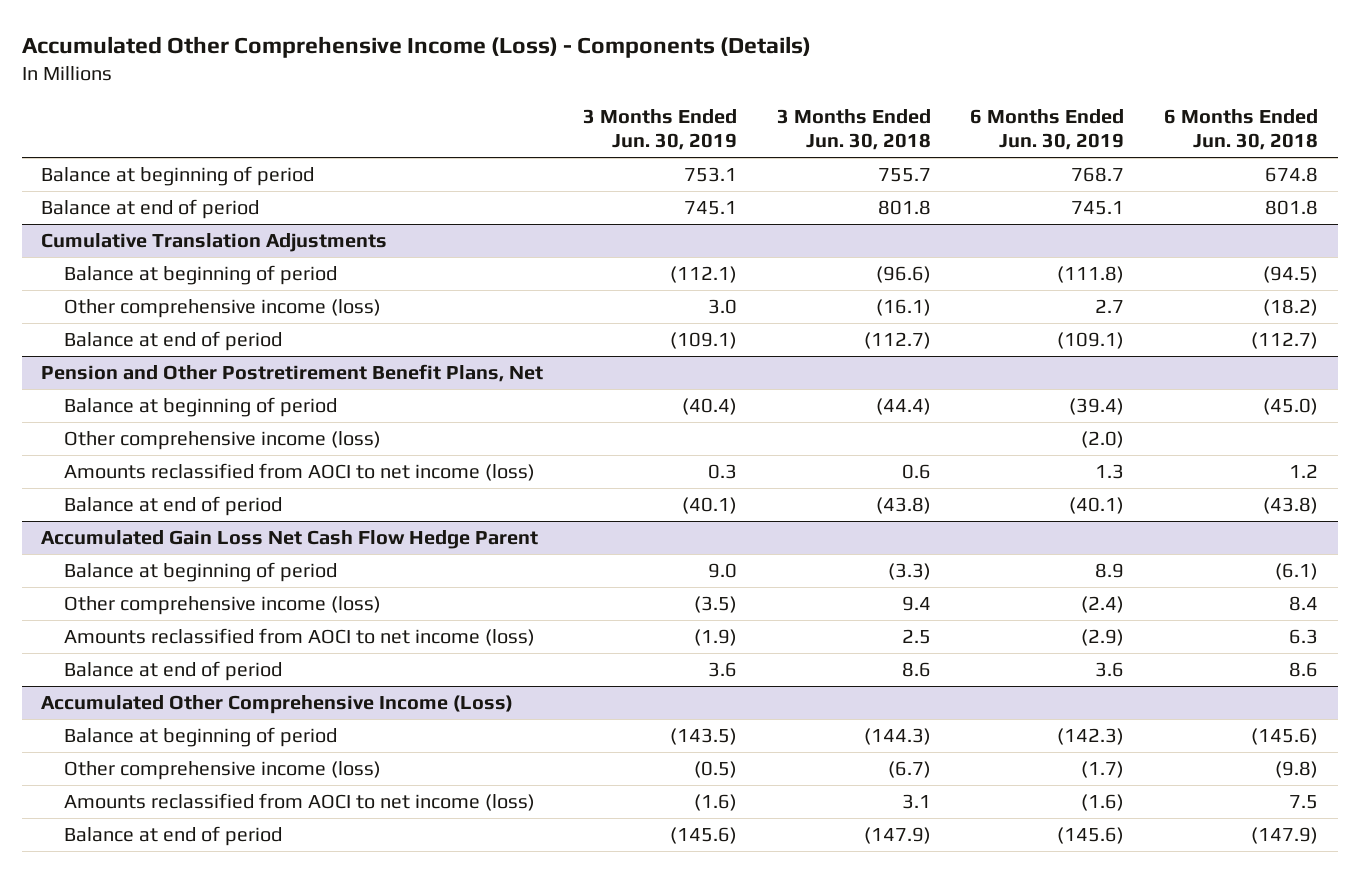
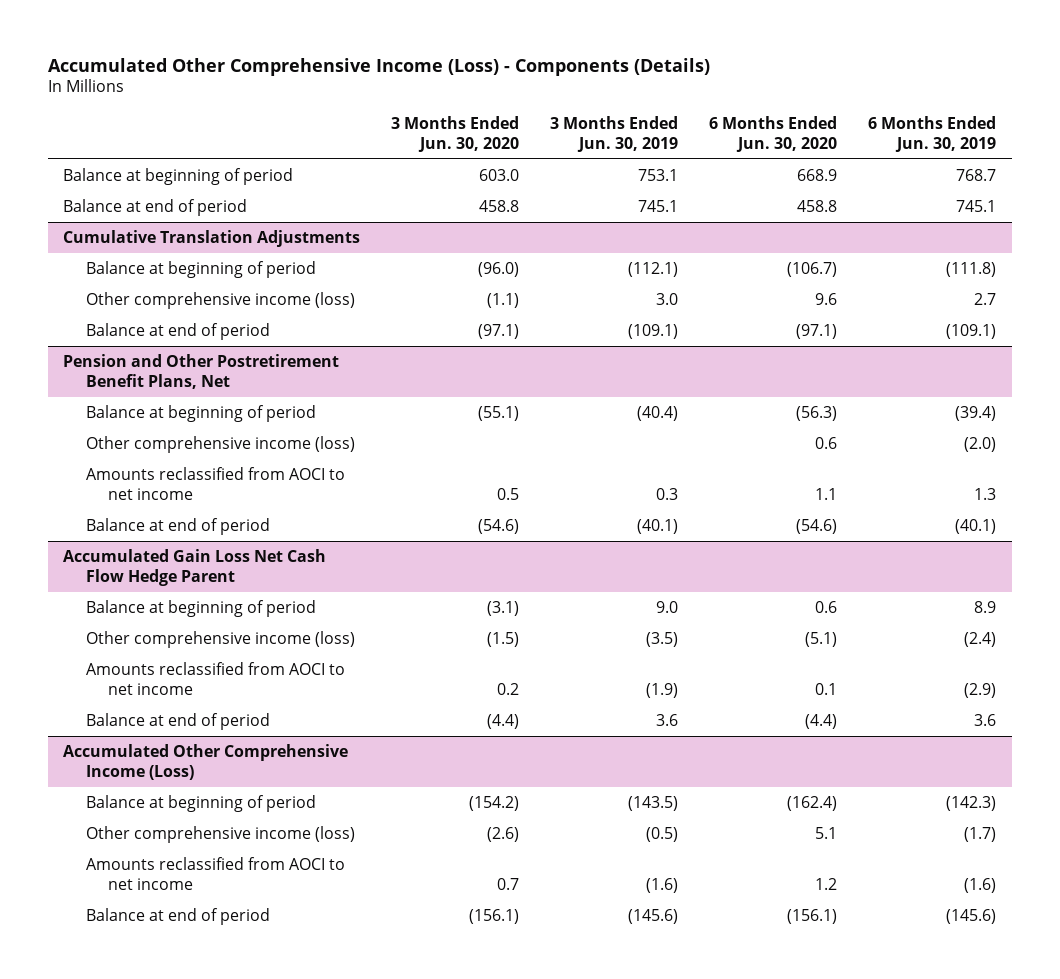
- | 3 Months Ended Jun. 30, 2019 | 3 Months Ended Jun. 30, 2018 | 6 Months Ended Jun. 30, 2019 | 6 Months Ended Jun. 30, 2018
+ | 3 Months Ended Jun. 30, 2020 | 3 Months Ended Jun. 30, 2019 | 6 Months Ended Jun. 30, 2020 | 6 Months Ended Jun. 30, 2019
@ Pension and Other Postretirement Benefit Plans, Net
- Amounts reclassified from AOCI to net income (loss) | 0.3 | 0.6 | 1.3 | 1.2
+ Amounts reclassified from AOCI to net income | 0.5 | 0.3 | 1.1 | 1.3
@ Accumulated Gain Loss Net Cash Flow Hedge Parent
- Amounts reclassified from AOCI to net income (loss) | (1.9) | 2.5 | (2.9) | 6.3
+ Amounts reclassified from AOCI to net income | 0.2 | (1.9) | 0.1 | (2.9)
@ Accumulated Other Comprehensive Income (Loss)
- Amounts reclassified from AOCI to net income (loss) | (1.6) | 3.1 | (1.6) | 7.5
+ Amounts reclassified from AOCI to net income | 0.7 | (1.6) | 1.2 | (1.6)

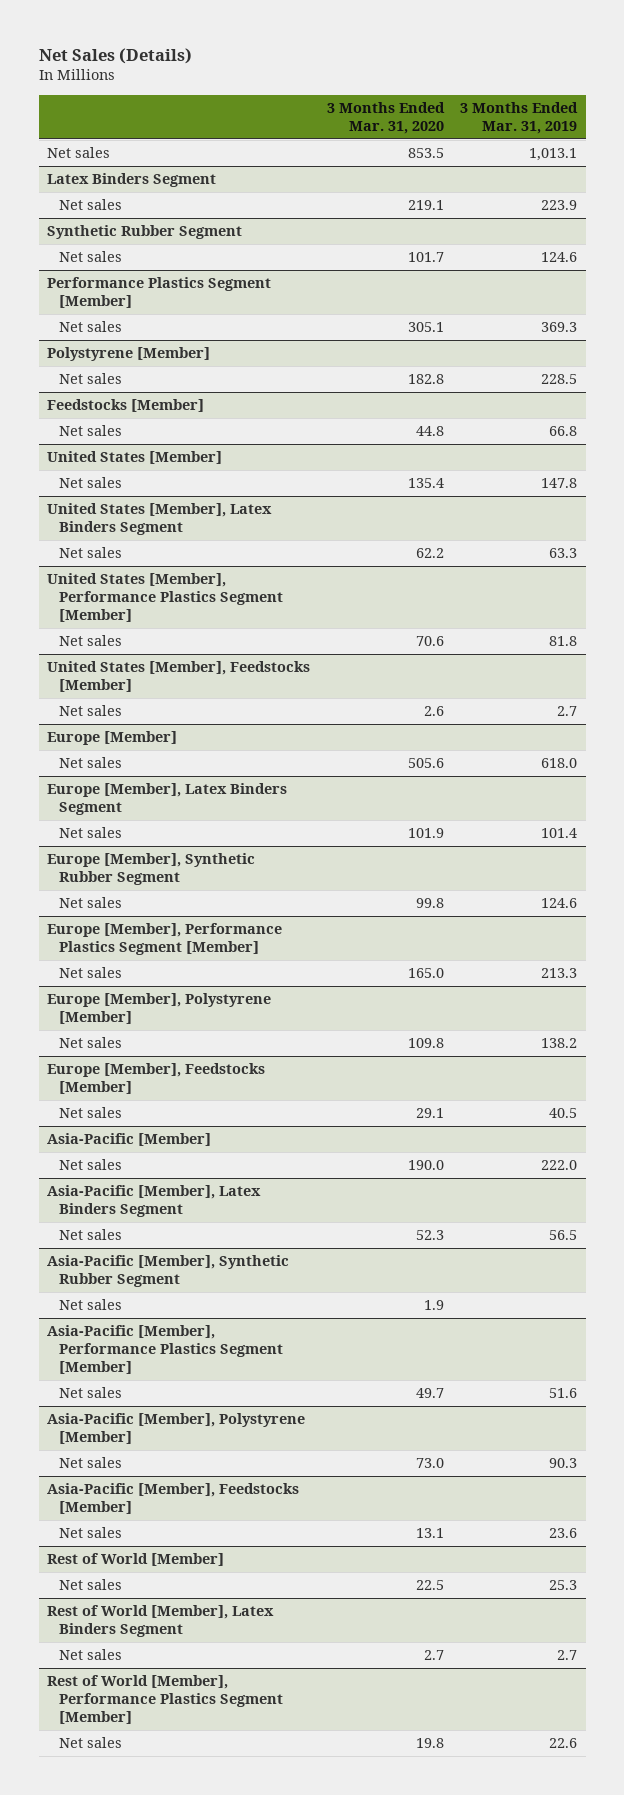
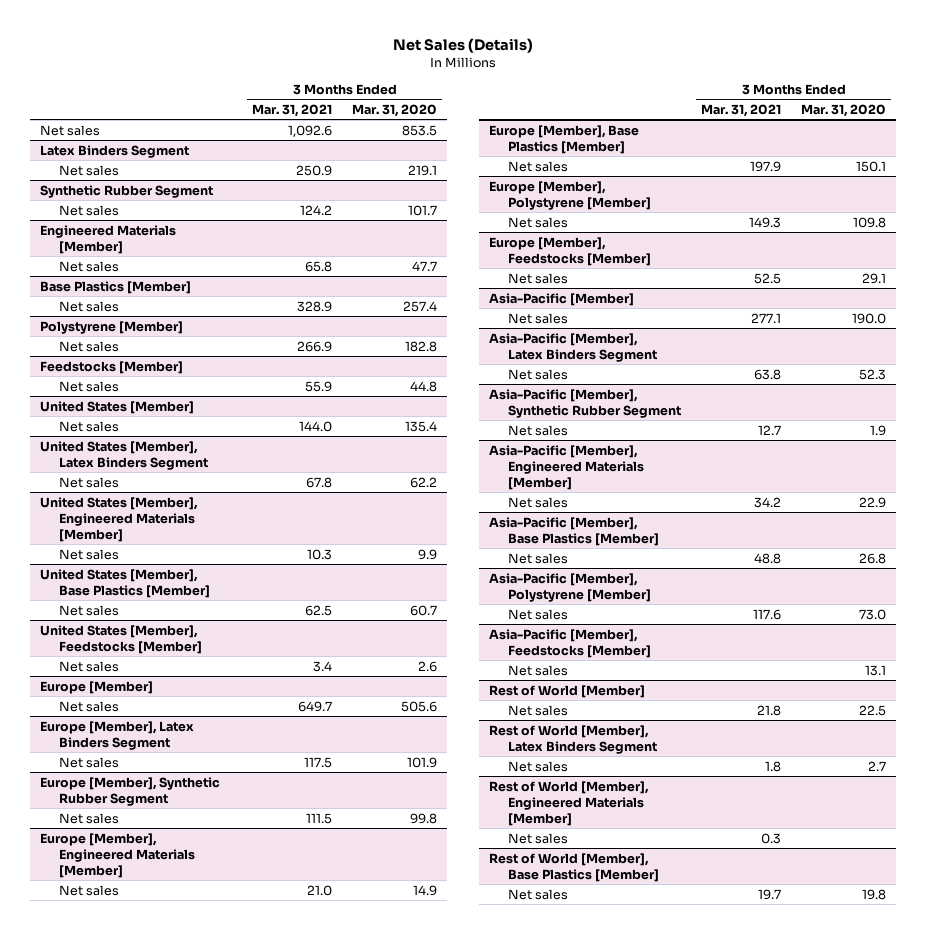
- | 3 Months Ended Mar. 31, 2020 | 3 Months Ended Mar. 31, 2019
+ | 3 Months Ended Mar. 31, 2021 | 3 Months Ended Mar. 31, 2020
- Performance Plastics Segment [Member]
- Net sales | 305.1 | 369.3
+ Engineered Materials [Member]
+ Net sales | 65.8 | 47.7
+ Base Plastics [Member]
+ Net sales | 328.9 | 257.4
- United States [Member], Performance Plastics Segment [Member]
- Net sales | 70.6 | 81.8
+ United States [Member], Engineered Materials [Member]
+ Net sales | 10.3 | 9.9
+ United States [Member], Base Plastics [Member]
+ Net sales | 62.5 | 60.7
- Europe [Member], Performance Plastics Segment [Member]
- Net sales | 165.0 | 213.3
+ Europe [Member], Engineered Materials [Member]
+ Net sales | 21.0 | 14.9
+ Europe [Member], Base Plastics [Member]
+ Net sales | 197.9 | 150.1
- Asia-Pacific [Member], Performance Plastics Segment [Member]
- Net sales | 49.7 | 51.6
+ Asia-Pacific [Member], Engineered Materials [Member]
+ Net sales | 34.2 | 22.9
+ Asia-Pacific [Member], Base Plastics [Member]
+ Net sales | 48.8 | 26.8
- Rest of World [Member], Performance Plastics Segment [Member]
+ Rest of World [Member], Engineered Materials [Member]
+ Net sales | 0.3 |
+ Rest of World [Member], Base Plastics [Member]

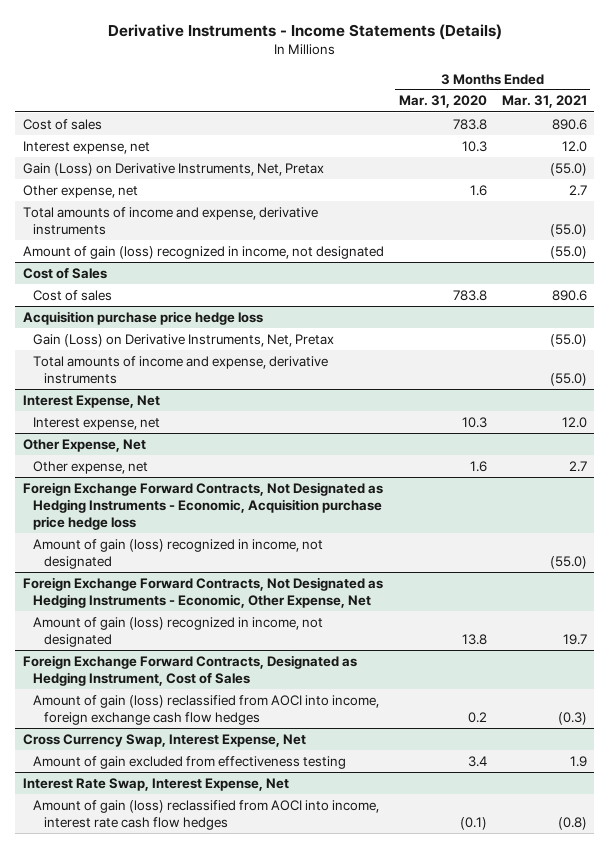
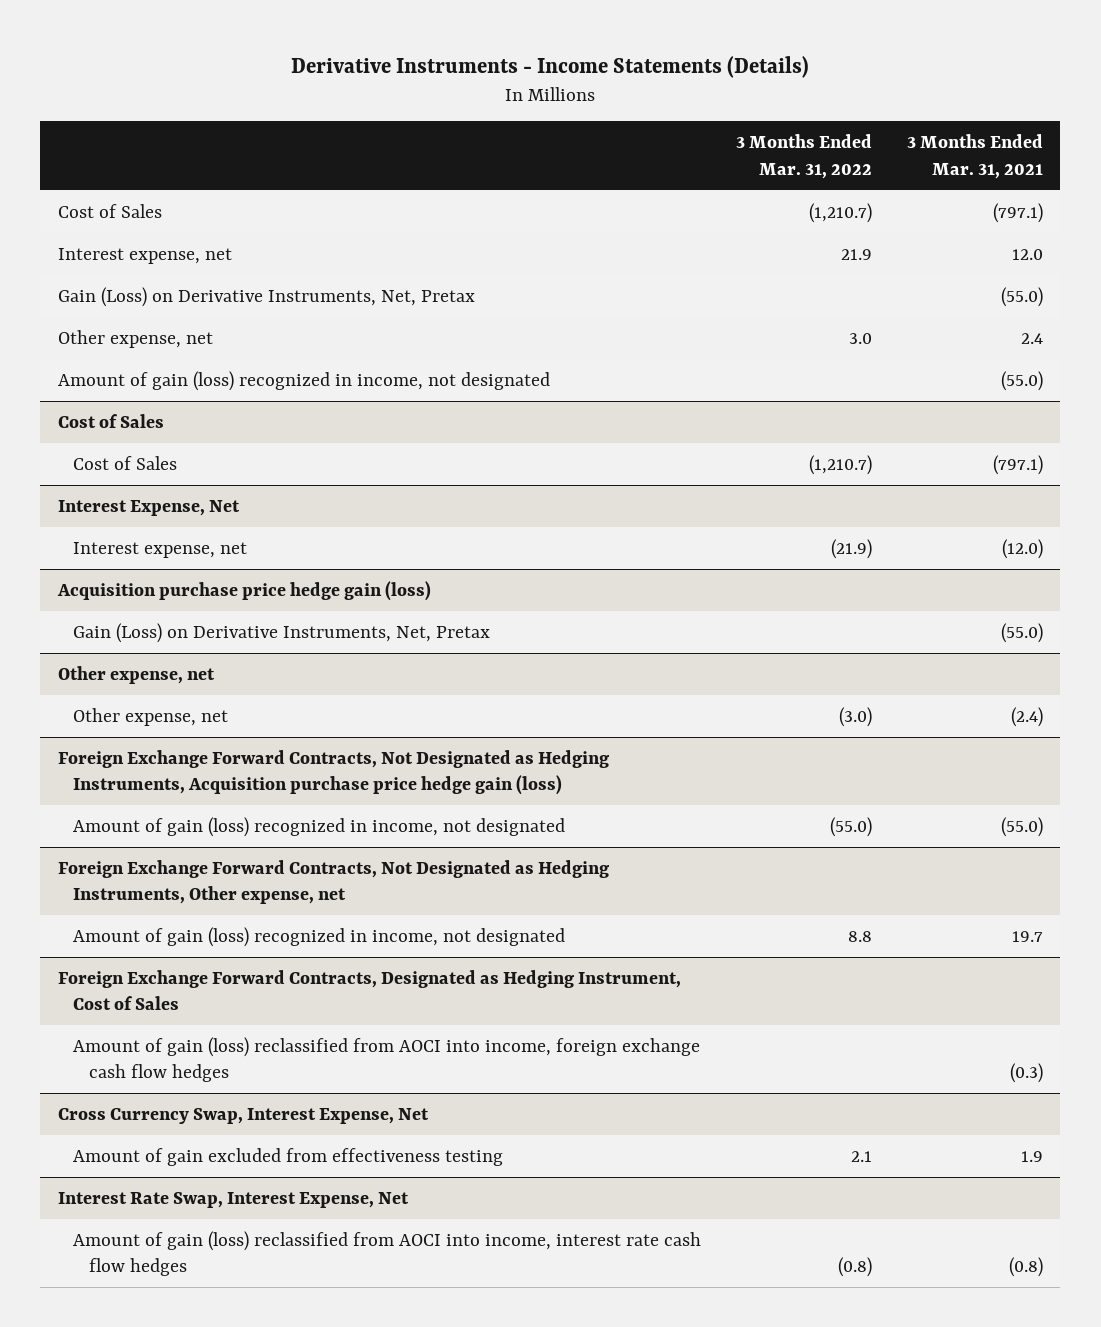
- | 3 Months Ended Mar. 31, 2020 | 3 Months Ended Mar. 31, 2021
+ | 3 Months Ended Mar. 31, 2022 | 3 Months Ended Mar. 31, 2021
- Cost of sales | 783.8 | 890.6
+ Cost of Sales | (1,210.7) | (797.1)
- Other expense, net | 1.6 | 2.7
- Total amounts of income and expense, derivative instruments | | (55.0)
+ Other expense, net | 3.0 | 2.4
@ Cost of Sales
- Cost of sales | 783.8 | 890.6
- Acquisition purchase price hedge loss
- Gain (Loss) on Derivative Instruments, Net, Pretax | | (55.0)
- Total amounts of income and expense, derivative instruments | | (55.0)
@ Cost of Sales
+ Cost of Sales | (1,210.7) | (797.1)
@ Interest Expense, Net
- Interest expense, net | 10.3 | 12.0
- Other Expense, Net
- Other expense, net | 1.6 | 2.7
- Foreign Exchange Forward Contracts, Not Designated as Hedging Instruments - Economic, Acquisition purchase price hedge loss
@ Interest Expense, Net
+ Interest expense, net | (21.9) | (12.0)
+ Acquisition purchase price hedge gain (loss)
+ Gain (Loss) on Derivative Instruments, Net, Pretax | | (55.0)
+ Other expense, net
+ Other expense, net | (3.0) | (2.4)
+ Foreign Exchange Forward Contracts, Not Designated as Hedging Instruments, Acquisition purchase price hedge gain (loss)
- Foreign Exchange Forward Contracts, Not Designated as Hedging Instruments - Economic, Other Expense, Net
+ Foreign Exchange Forward Contracts, Not Designated as Hedging Instruments, Other expense, net

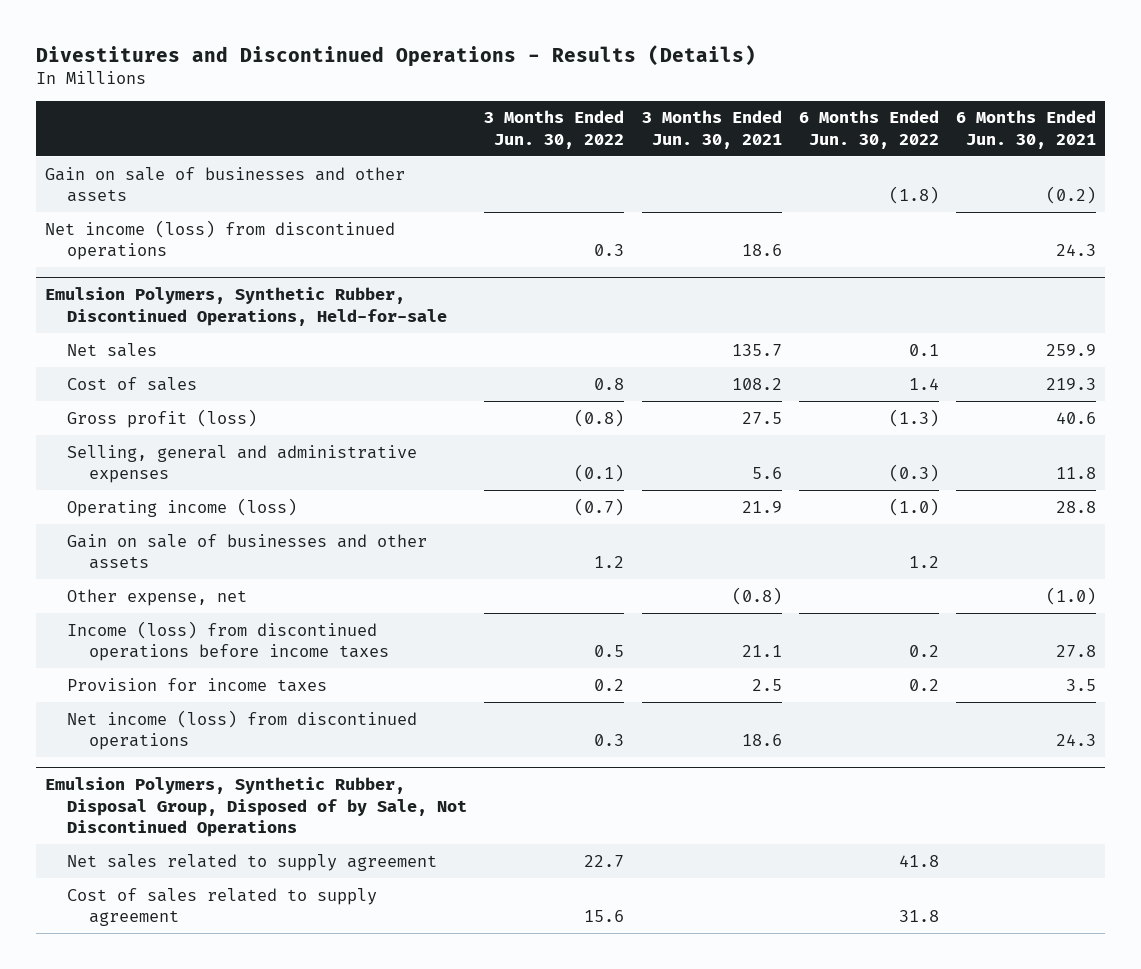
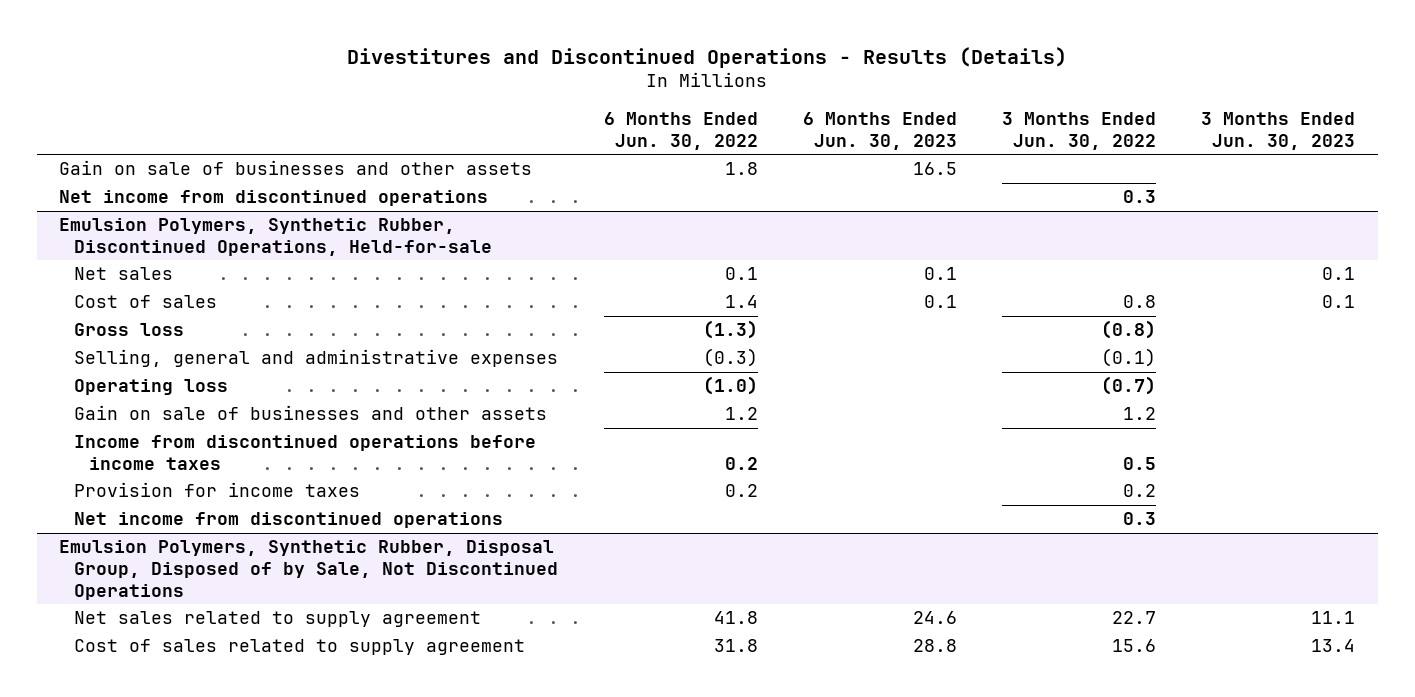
- | 3 Months Ended Jun. 30, 2022 | 3 Months Ended Jun. 30, 2021 | 6 Months Ended Jun. 30, 2022 | 6 Months Ended Jun. 30, 2021
+ | 6 Months Ended Jun. 30, 2022 | 6 Months Ended Jun. 30, 2023 | 3 Months Ended Jun. 30, 2022 | 3 Months Ended Jun. 30, 2023
- Gain on sale of businesses and other assets | | | (1.8) | (0.2)
- Net income (loss) from discontinued operations | 0.3 | 18.6 | | 24.3
+ Gain on sale of businesses and other assets | 1.8 | 16.5 | |
+ Net income from discontinued operations | | | 0.3 |
@ Emulsion Polymers, Synthetic Rubber, Discontinued Operations, Held-for-sale
- Gross profit (loss) | (0.8) | 27.5 | (1.3) | 40.6
+ Gross loss | (1.3) | | (0.8) |
- Operating income (loss) | (0.7) | 21.9 | (1.0) | 28.8
+ Operating loss | (1.0) | | (0.7) |
- Other expense, net | | (0.8) | | (1.0)
- Income (loss) from discontinued operations before income taxes | 0.5 | 21.1 | 0.2 | 27.8
+ Income from discontinued operations before income taxes | 0.2 | | 0.5 |
- Net income (loss) from discontinued operations | 0.3 | 18.6 | | 24.3
+ Net income from discontinued operations | | | 0.3 |

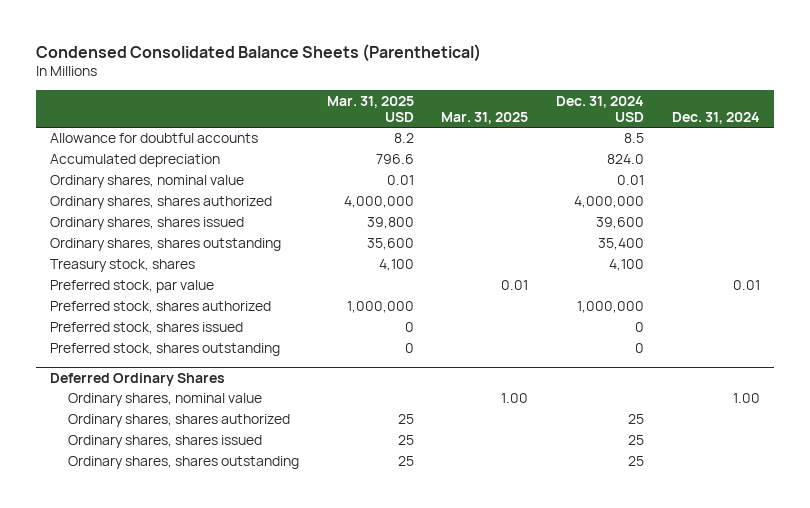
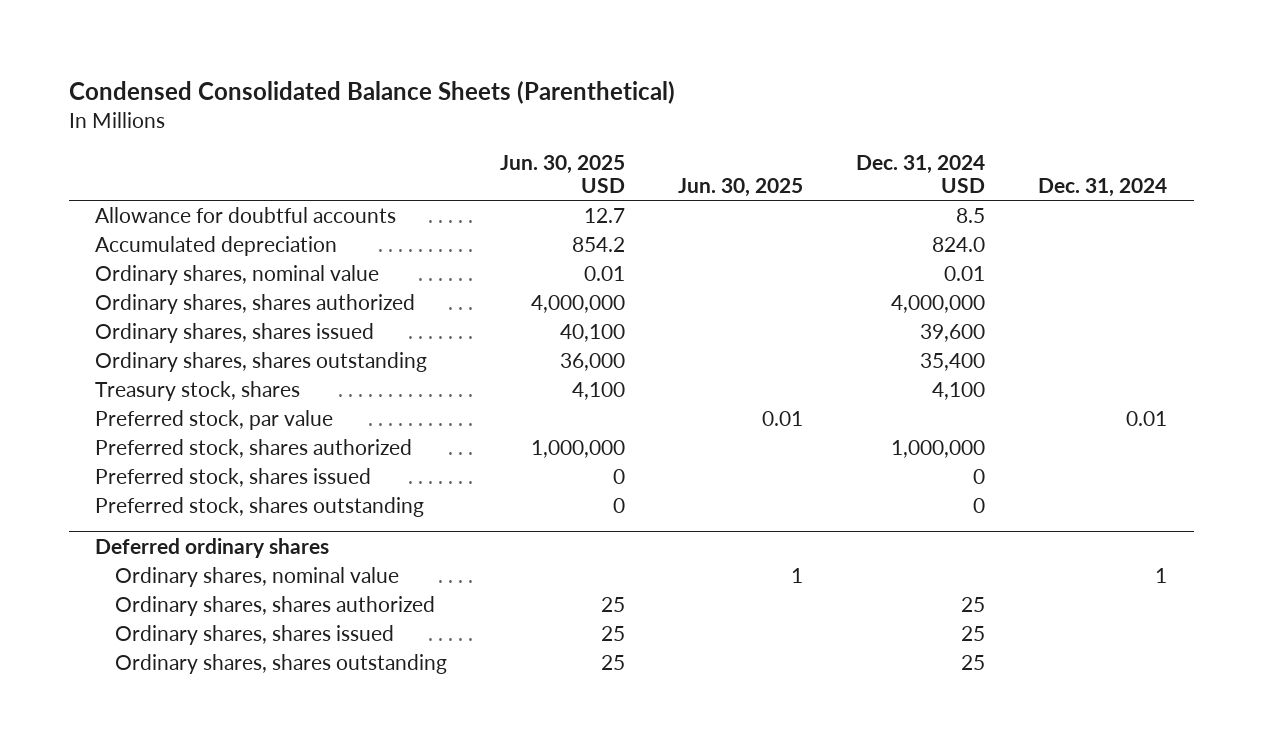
- | Mar. 31, 2025 USD | Mar. 31, 2025 | Dec. 31, 2024 USD | Dec. 31, 2024
+ | Jun. 30, 2025 USD | Jun. 30, 2025 | Dec. 31, 2024 USD | Dec. 31, 2024
- Deferred Ordinary Shares
- Ordinary shares, nominal value | | 1.00 | | 1.00
+ Deferred ordinary shares
+ Ordinary shares, nominal value | | 1 | | 1

